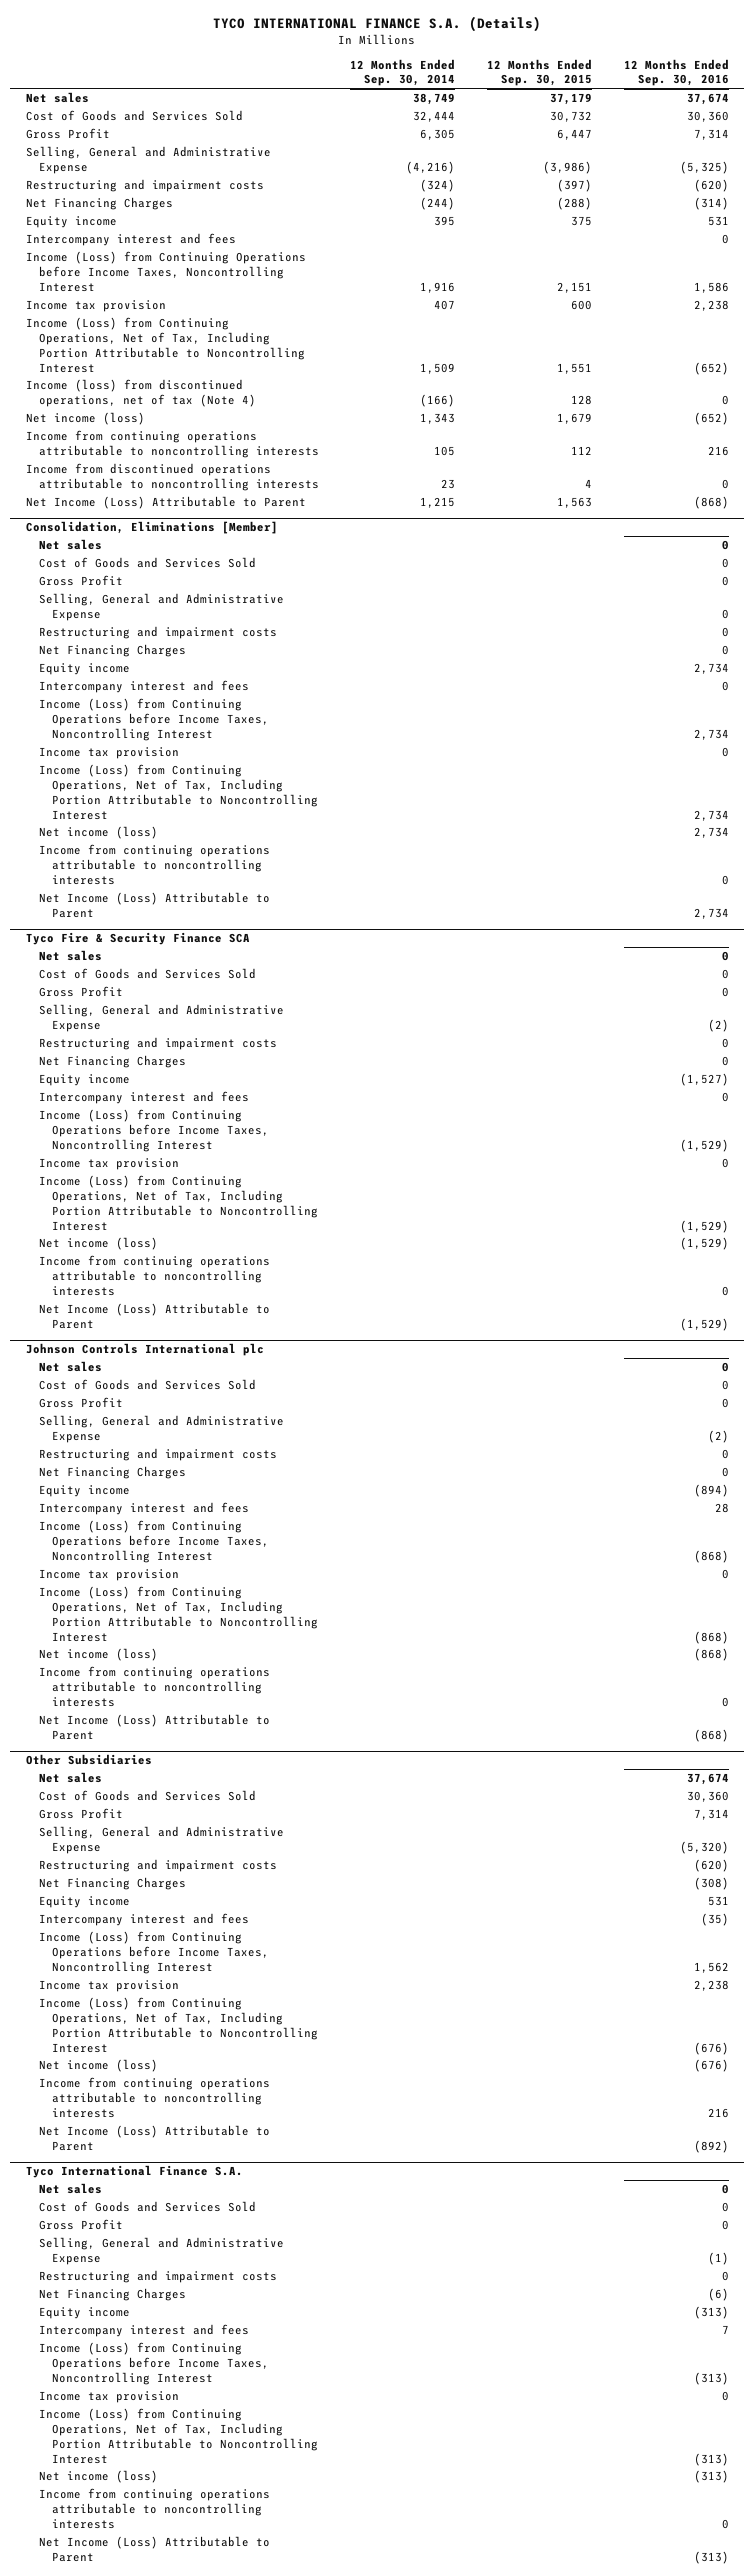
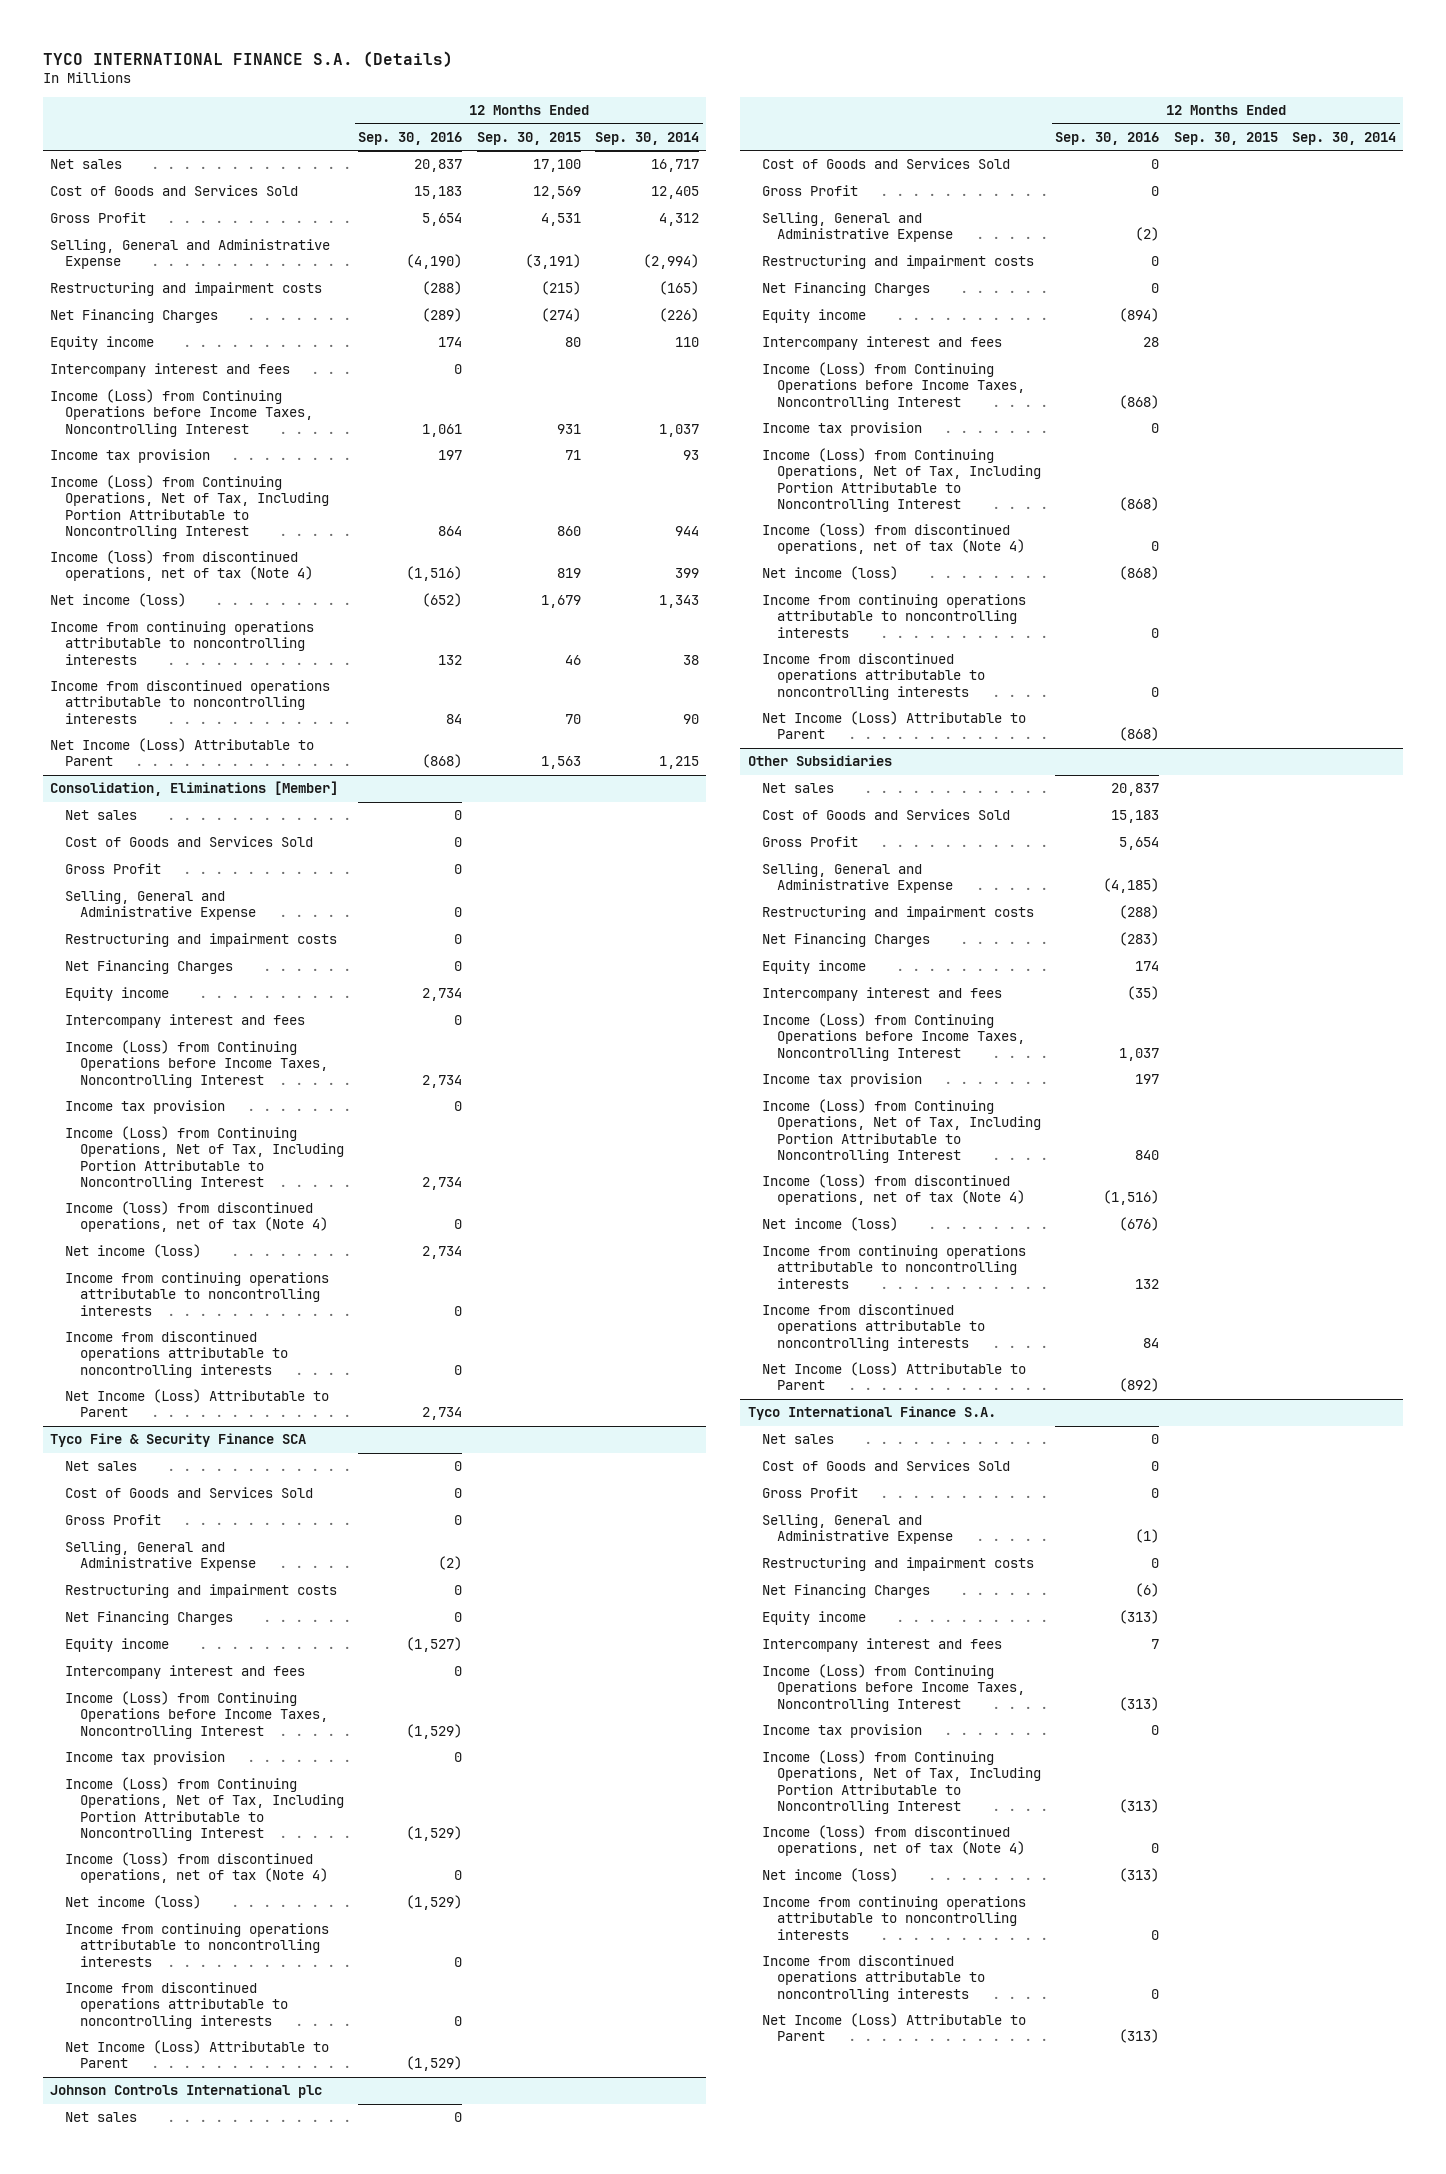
- | 12 Months Ended Sep. 30, 2014 | 12 Months Ended Sep. 30, 2015 | 12 Months Ended Sep. 30, 2016
+ | 12 Months Ended Sep. 30, 2016 | 12 Months Ended Sep. 30, 2015 | 12 Months Ended Sep. 30, 2014
- Net sales | 38,749 | 37,179 | 37,674
- Cost of Goods and Services Sold | 32,444 | 30,732 | 30,360
- Gross Profit | 6,305 | 6,447 | 7,314
- Selling, General and Administrative Expense | (4,216) | (3,986) | (5,325)
- Restructuring and impairment costs | (324) | (397) | (620)
- Net Financing Charges | (244) | (288) | (314)
- Equity income | 395 | 375 | 531
+ Net sales | 20,837 | 17,100 | 16,717
+ Cost of Goods and Services Sold | 15,183 | 12,569 | 12,405
+ Gross Profit | 5,654 | 4,531 | 4,312
+ Selling, General and Administrative Expense | (4,190) | (3,191) | (2,994)
+ Restructuring and impairment costs | (288) | (215) | (165)
+ Net Financing Charges | (289) | (274) | (226)
+ Equity income | 174 | 80 | 110
- Income (Loss) from Continuing Operations before Income Taxes, Noncontrolling Interest | 1,916 | 2,151 | 1,586
- Income tax provision | 407 | 600 | 2,238
- Income (Loss) from Continuing Operations, Net of Tax, Including Portion Attributable to Noncontrolling Interest | 1,509 | 1,551 | (652)
- Income (loss) from discontinued operations, net of tax (Note 4) | (166) | 128 | 0
+ Income (Loss) from Continuing Operations before Income Taxes, Noncontrolling Interest | 1,061 | 931 | 1,037
+ Income tax provision | 197 | 71 | 93
+ Income (Loss) from Continuing Operations, Net of Tax, Including Portion Attributable to Noncontrolling Interest | 864 | 860 | 944
+ Income (loss) from discontinued operations, net of tax (Note 4) | (1,516) | 819 | 399
- Income from continuing operations attributable to noncontrolling interests | 105 | 112 | 216
- Income from discontinued operations attributable to noncontrolling interests | 23 | 4 | 0
+ Income from continuing operations attributable to noncontrolling interests | 132 | 46 | 38
+ Income from discontinued operations attributable to noncontrolling interests | 84 | 70 | 90
@ Consolidation, Eliminations [Member]
+ Income (loss) from discontinued operations, net of tax (Note 4) | 0 | |
+ Income from discontinued operations attributable to noncontrolling interests | 0 | |
@ Tyco Fire & Security Finance SCA
+ Income (loss) from discontinued operations, net of tax (Note 4) | 0 | |
+ Income from discontinued operations attributable to noncontrolling interests | 0 | |
@ Johnson Controls International plc
+ Income (loss) from discontinued operations, net of tax (Note 4) | 0 | |
+ Income from discontinued operations attributable to noncontrolling interests | 0 | |
@ Other Subsidiaries
- Net sales | | | 37,674
- Cost of Goods and Services Sold | | | 30,360
- Gross Profit | | | 7,314
- Selling, General and Administrative Expense | | | (5,320)
- Restructuring and impairment costs | | | (620)
- Net Financing Charges | | | (308)
- Equity income | | | 531
+ Net sales | 20,837 | |
+ Cost of Goods and Services Sold | 15,183 | |
+ Gross Profit | 5,654 | |
+ Selling, General and Administrative Expense | (4,185) | |
+ Restructuring and impairment costs | (288) | |
+ Net Financing Charges | (283) | |
+ Equity income | 174 | |
- Income (Loss) from Continuing Operations before Income Taxes, Noncontrolling Interest | | | 1,562
- Income tax provision | | | 2,238
- Income (Loss) from Continuing Operations, Net of Tax, Including Portion Attributable to Noncontrolling Interest | | | (676)
+ Income (Loss) from Continuing Operations before Income Taxes, Noncontrolling Interest | 1,037 | |
+ Income tax provision | 197 | |
+ Income (Loss) from Continuing Operations, Net of Tax, Including Portion Attributable to Noncontrolling Interest | 840 | |
+ Income (loss) from discontinued operations, net of tax (Note 4) | (1,516) | |
- Income from continuing operations attributable to noncontrolling interests | | | 216
+ Income from continuing operations attributable to noncontrolling interests | 132 | |
+ Income from discontinued operations attributable to noncontrolling interests | 84 | |
@ Tyco International Finance S.A.
+ Income (loss) from discontinued operations, net of tax (Note 4) | 0 | |
+ Income from discontinued operations attributable to noncontrolling interests | 0 | |

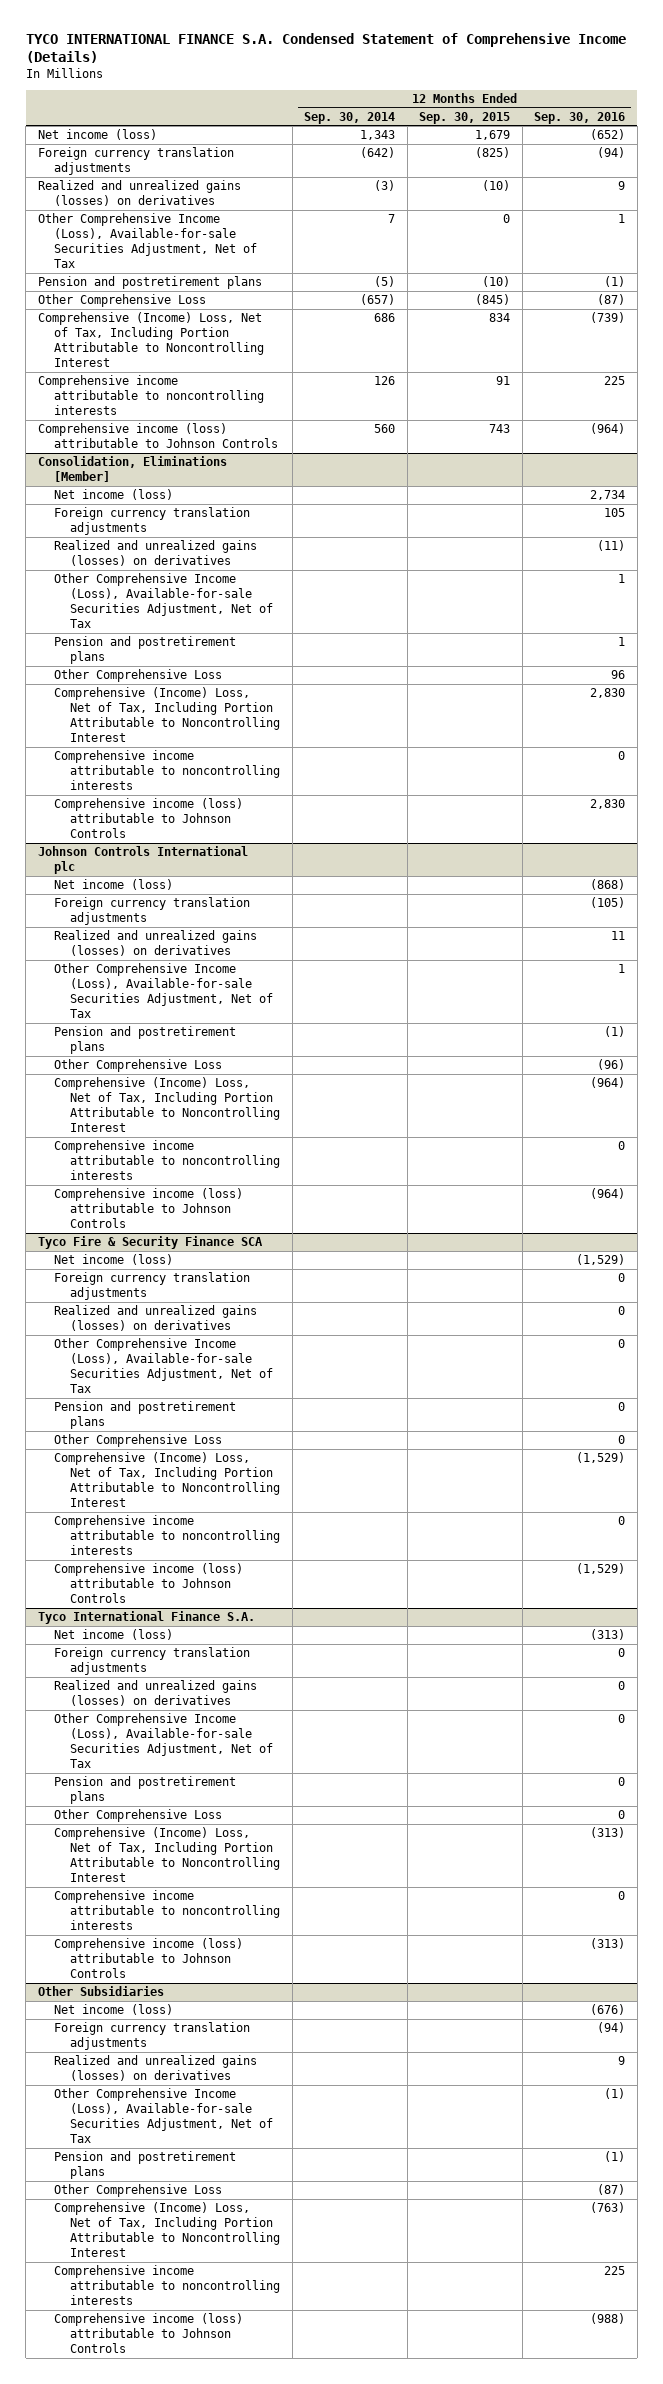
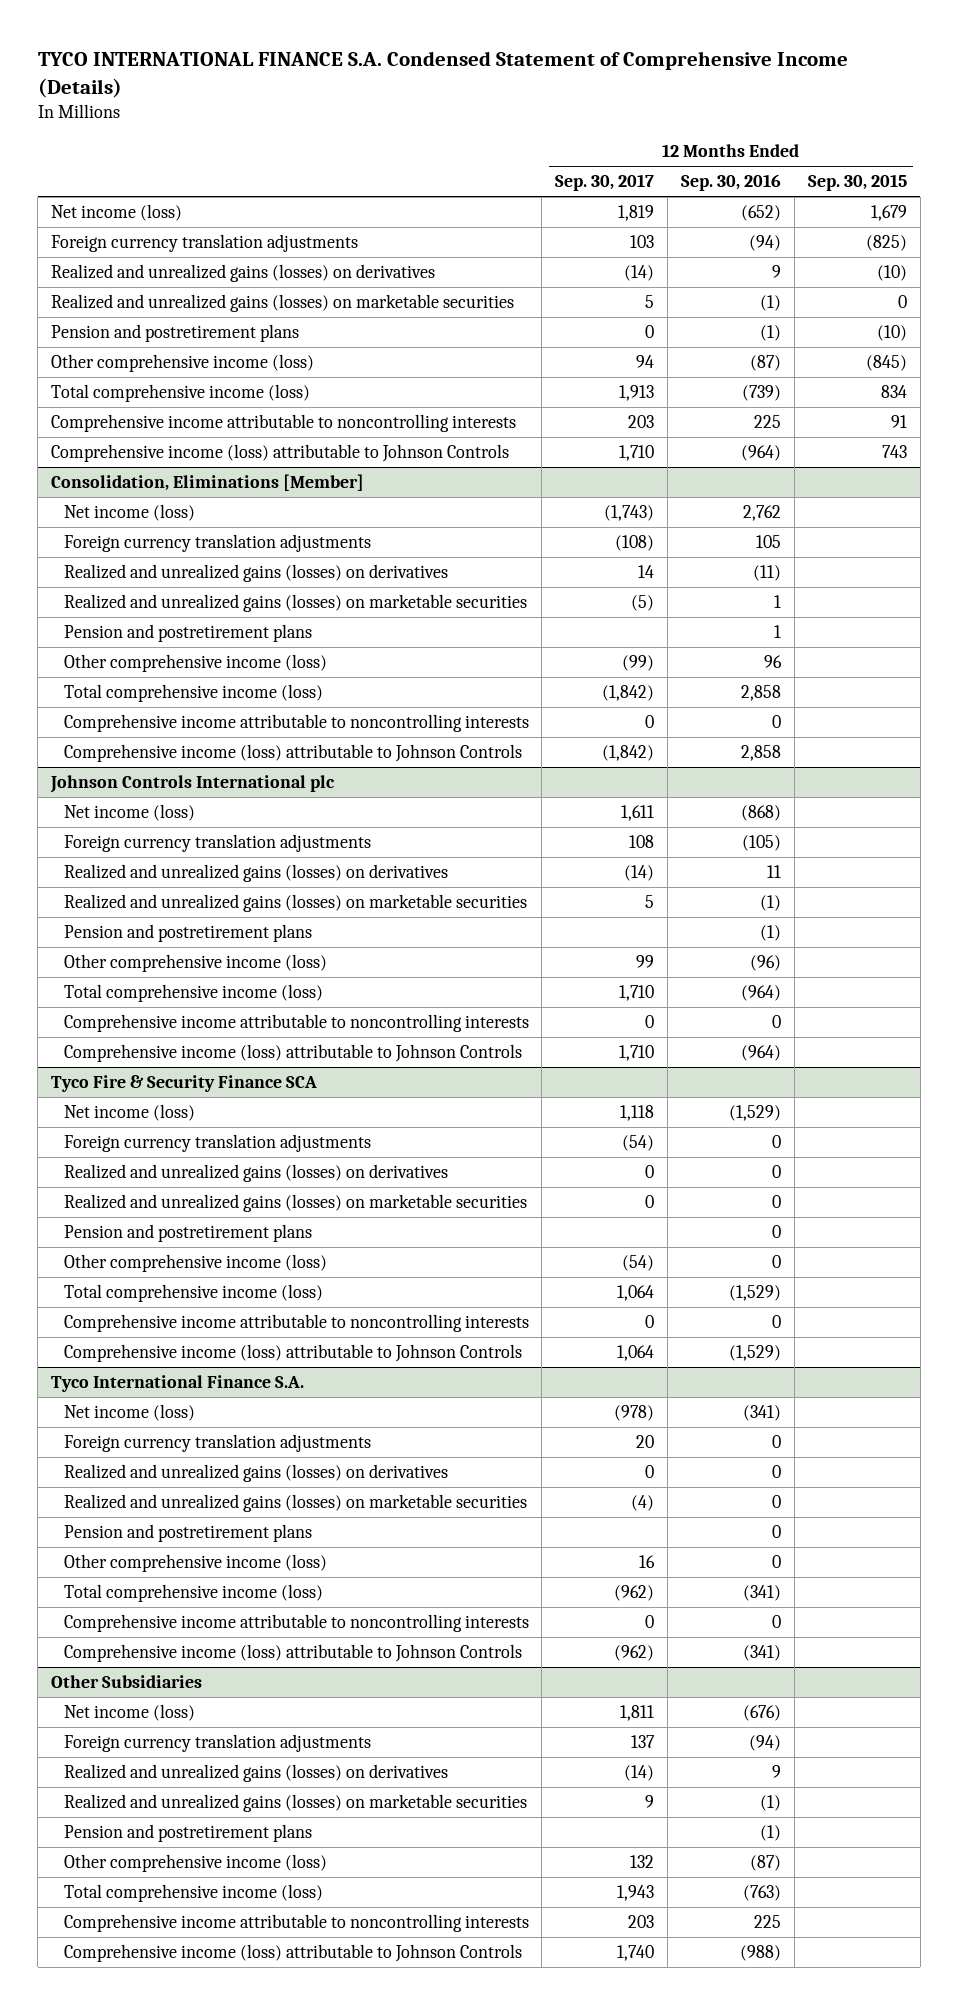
- | 12 Months Ended Sep. 30, 2014 | 12 Months Ended Sep. 30, 2015 | 12 Months Ended Sep. 30, 2016
+ | 12 Months Ended Sep. 30, 2017 | 12 Months Ended Sep. 30, 2016 | 12 Months Ended Sep. 30, 2015
- Other Comprehensive Income (Loss), Available-for-sale Securities Adjustment, Net of Tax | 7 | 0 | 1
+ Realized and unrealized gains (losses) on marketable securities | 5 | (1) | 0
- Other Comprehensive Loss | (657) | (845) | (87)
- Comprehensive (Income) Loss, Net of Tax, Including Portion Attributable to Noncontrolling Interest | 686 | 834 | (739)
+ Other comprehensive income (loss) | 94 | (87) | (845)
+ Total comprehensive income (loss) | 1,913 | (739) | 834
@ Consolidation, Eliminations [Member]
- Net income (loss) | | | 2,734
+ Net income (loss) | (1,743) | 2,762 |
- Other Comprehensive Income (Loss), Available-for-sale Securities Adjustment, Net of Tax | | | 1
+ Realized and unrealized gains (losses) on marketable securities | (5) | 1 |
- Other Comprehensive Loss | | | 96
- Comprehensive (Income) Loss, Net of Tax, Including Portion Attributable to Noncontrolling Interest | | | 2,830
+ Other comprehensive income (loss) | (99) | 96 |
+ Total comprehensive income (loss) | (1,842) | 2,858 |
- Comprehensive income (loss) attributable to Johnson Controls | | | 2,830
+ Comprehensive income (loss) attributable to Johnson Controls | (1,842) | 2,858 |
@ Johnson Controls International plc
- Other Comprehensive Income (Loss), Available-for-sale Securities Adjustment, Net of Tax | | | 1
+ Realized and unrealized gains (losses) on marketable securities | 5 | (1) |
- Other Comprehensive Loss | | | (96)
- Comprehensive (Income) Loss, Net of Tax, Including Portion Attributable to Noncontrolling Interest | | | (964)
+ Other comprehensive income (loss) | 99 | (96) |
+ Total comprehensive income (loss) | 1,710 | (964) |
@ Tyco Fire & Security Finance SCA
- Other Comprehensive Income (Loss), Available-for-sale Securities Adjustment, Net of Tax | | | 0
+ Realized and unrealized gains (losses) on marketable securities | 0 | 0 |
- Other Comprehensive Loss | | | 0
- Comprehensive (Income) Loss, Net of Tax, Including Portion Attributable to Noncontrolling Interest | | | (1,529)
+ Other comprehensive income (loss) | (54) | 0 |
+ Total comprehensive income (loss) | 1,064 | (1,529) |
@ Tyco International Finance S.A.
- Net income (loss) | | | (313)
+ Net income (loss) | (978) | (341) |
- Other Comprehensive Income (Loss), Available-for-sale Securities Adjustment, Net of Tax | | | 0
+ Realized and unrealized gains (losses) on marketable securities | (4) | 0 |
- Other Comprehensive Loss | | | 0
- Comprehensive (Income) Loss, Net of Tax, Including Portion Attributable to Noncontrolling Interest | | | (313)
+ Other comprehensive income (loss) | 16 | 0 |
+ Total comprehensive income (loss) | (962) | (341) |
- Comprehensive income (loss) attributable to Johnson Controls | | | (313)
+ Comprehensive income (loss) attributable to Johnson Controls | (962) | (341) |
@ Other Subsidiaries
- Other Comprehensive Income (Loss), Available-for-sale Securities Adjustment, Net of Tax | | | (1)
+ Realized and unrealized gains (losses) on marketable securities | 9 | (1) |
- Other Comprehensive Loss | | | (87)
- Comprehensive (Income) Loss, Net of Tax, Including Portion Attributable to Noncontrolling Interest | | | (763)
+ Other comprehensive income (loss) | 132 | (87) |
+ Total comprehensive income (loss) | 1,943 | (763) |

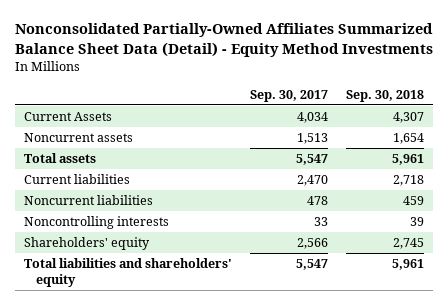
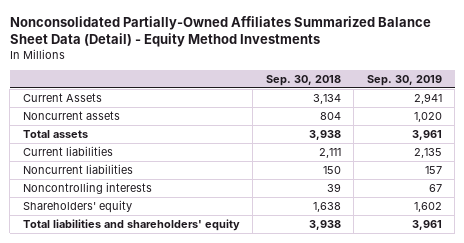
- | Sep. 30, 2017 | Sep. 30, 2018
+ | Sep. 30, 2018 | Sep. 30, 2019
- Current Assets | 4,034 | 4,307
- Noncurrent assets | 1,513 | 1,654
- Total assets | 5,547 | 5,961
- Current liabilities | 2,470 | 2,718
- Noncurrent liabilities | 478 | 459
+ Current Assets | 3,134 | 2,941
+ Noncurrent assets | 804 | 1,020
+ Total assets | 3,938 | 3,961
+ Current liabilities | 2,111 | 2,135
+ Noncurrent liabilities | 150 | 157
- Shareholders' equity | 2,566 | 2,745
- Total liabilities and shareholders' equity | 5,547 | 5,961
+ Shareholders' equity | 1,638 | 1,602
+ Total liabilities and shareholders' equity | 3,938 | 3,961

